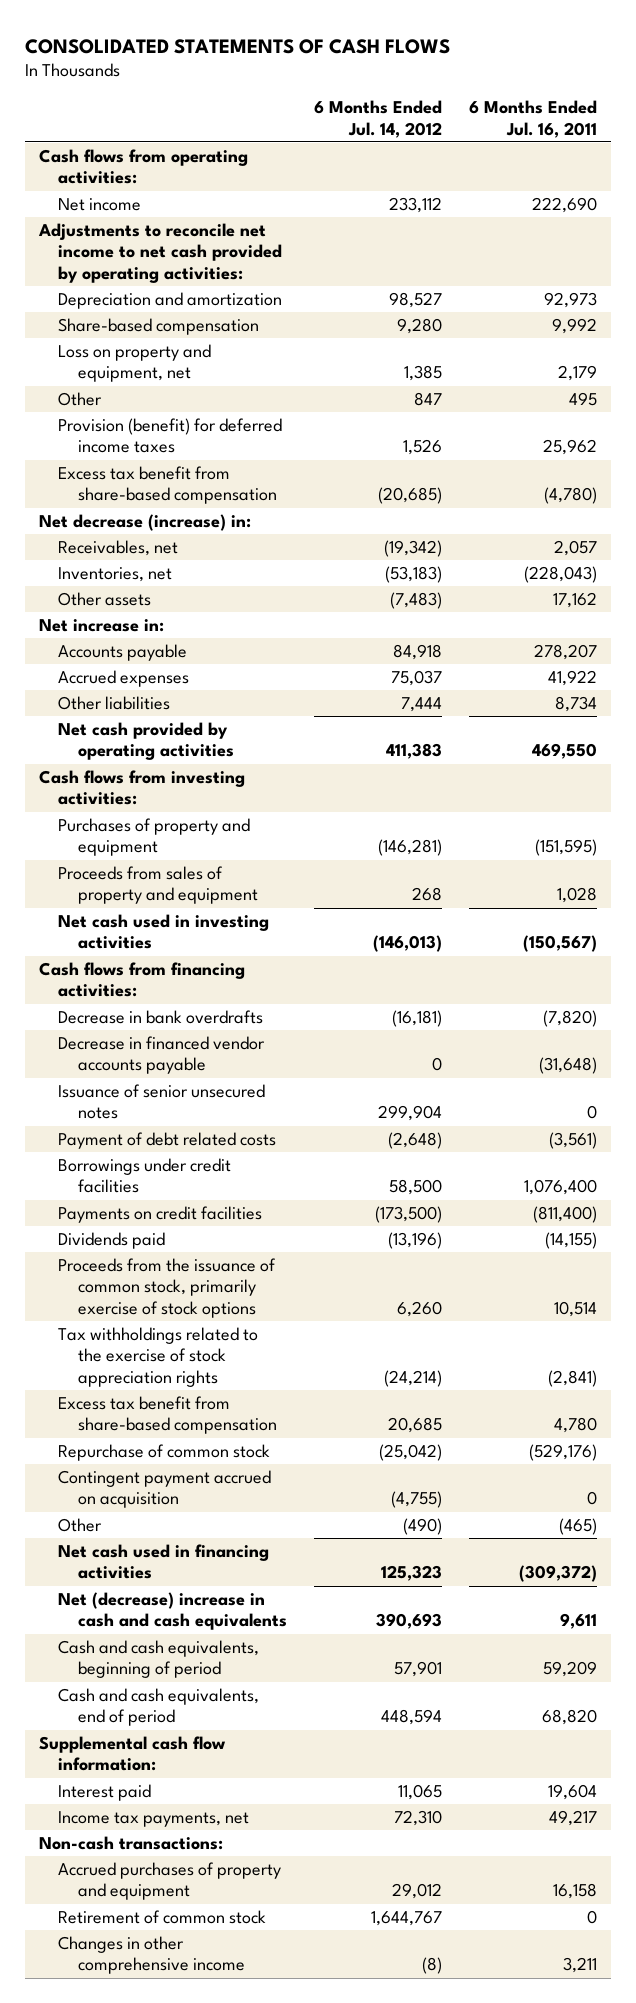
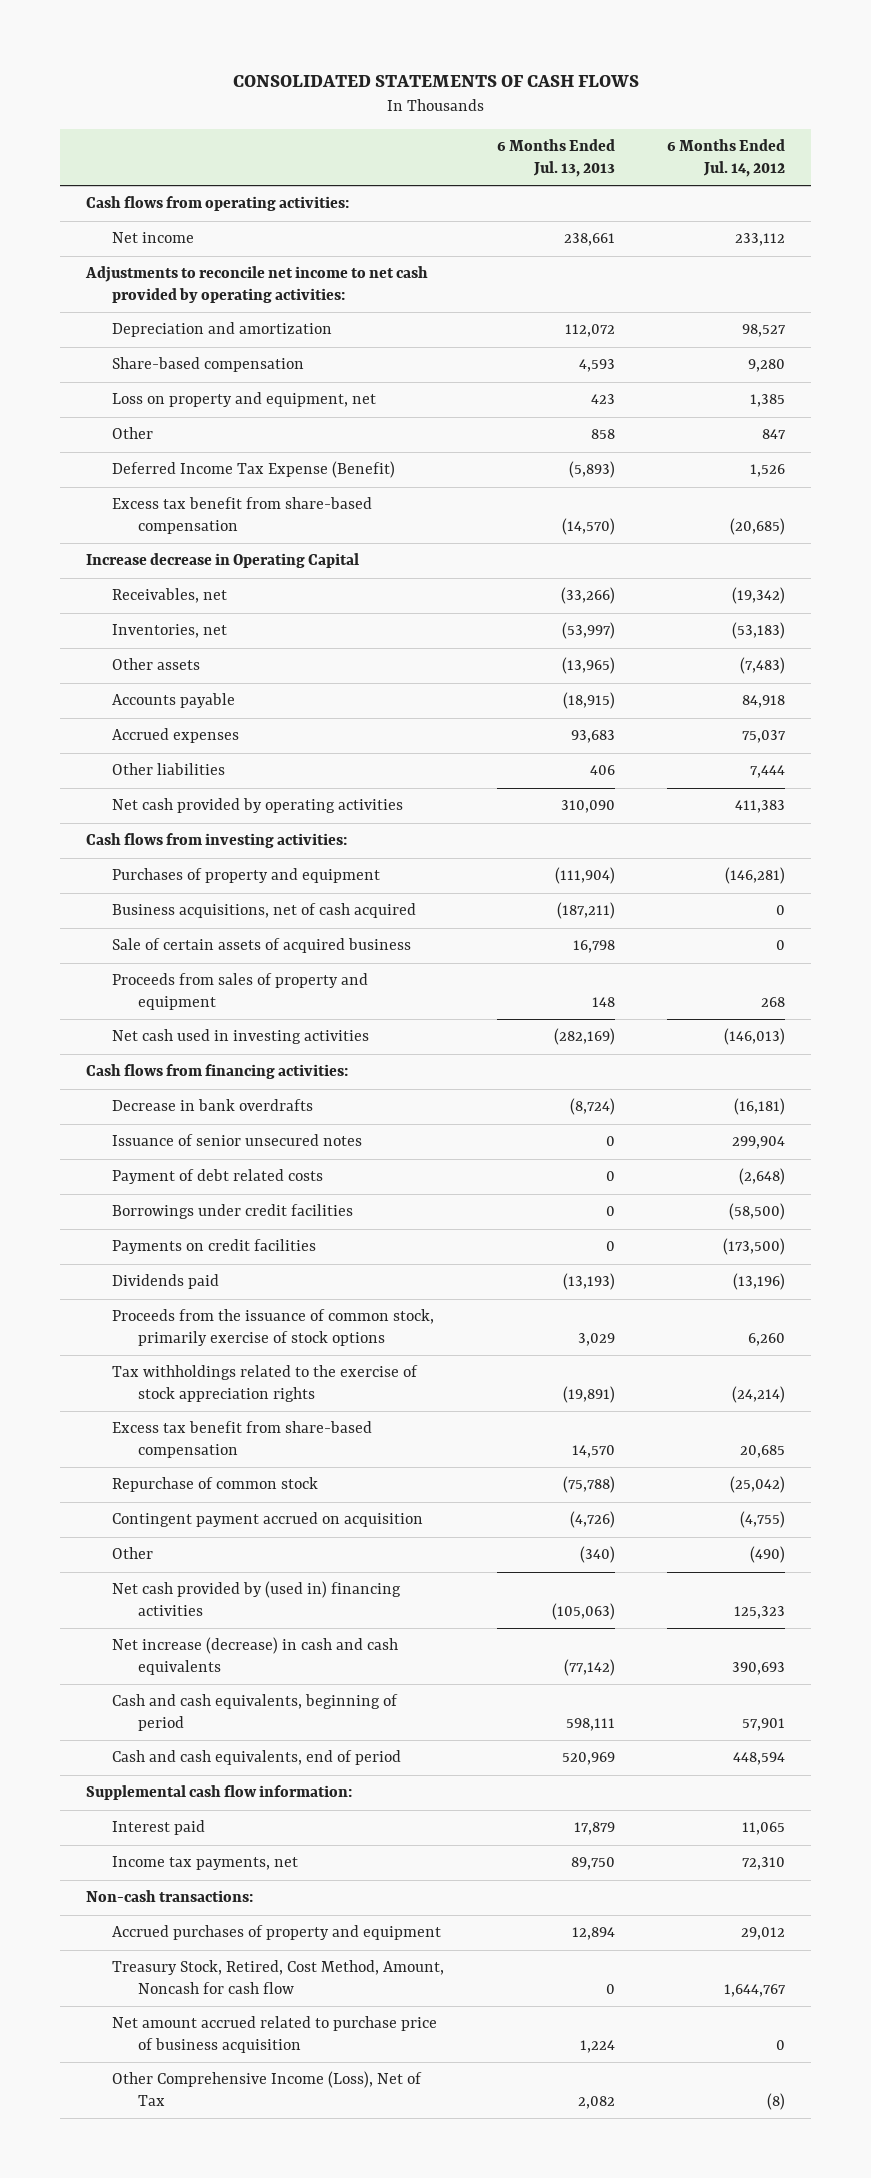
- | 6 Months Ended Jul. 14, 2012 | 6 Months Ended Jul. 16, 2011
+ | 6 Months Ended Jul. 13, 2013 | 6 Months Ended Jul. 14, 2012
- Provision (benefit) for deferred income taxes | 1,526 | 25,962
+ Deferred Income Tax Expense (Benefit) | (5,893) | 1,526
- Net decrease (increase) in:
+ Increase decrease in Operating Capital
- Net increase in:
+ Business acquisitions, net of cash acquired | (187,211) | 0
+ Sale of certain assets of acquired business | 16,798 | 0
- Decrease in financed vendor accounts payable | 0 | (31,648)
- Borrowings under credit facilities | 58,500 | 1,076,400
+ Borrowings under credit facilities | 0 | (58,500)
- Net cash used in financing activities | 125,323 | (309,372)
- Net (decrease) increase in cash and cash equivalents | 390,693 | 9,611
+ Net cash provided by (used in) financing activities | (105,063) | 125,323
+ Net increase (decrease) in cash and cash equivalents | (77,142) | 390,693
- Retirement of common stock | 1,644,767 | 0
- Changes in other comprehensive income | (8) | 3,211
+ Treasury Stock, Retired, Cost Method, Amount, Noncash for cash flow | 0 | 1,644,767
+ Net amount accrued related to purchase price of business acquisition | 1,224 | 0
+ Other Comprehensive Income (Loss), Net of Tax | 2,082 | (8)

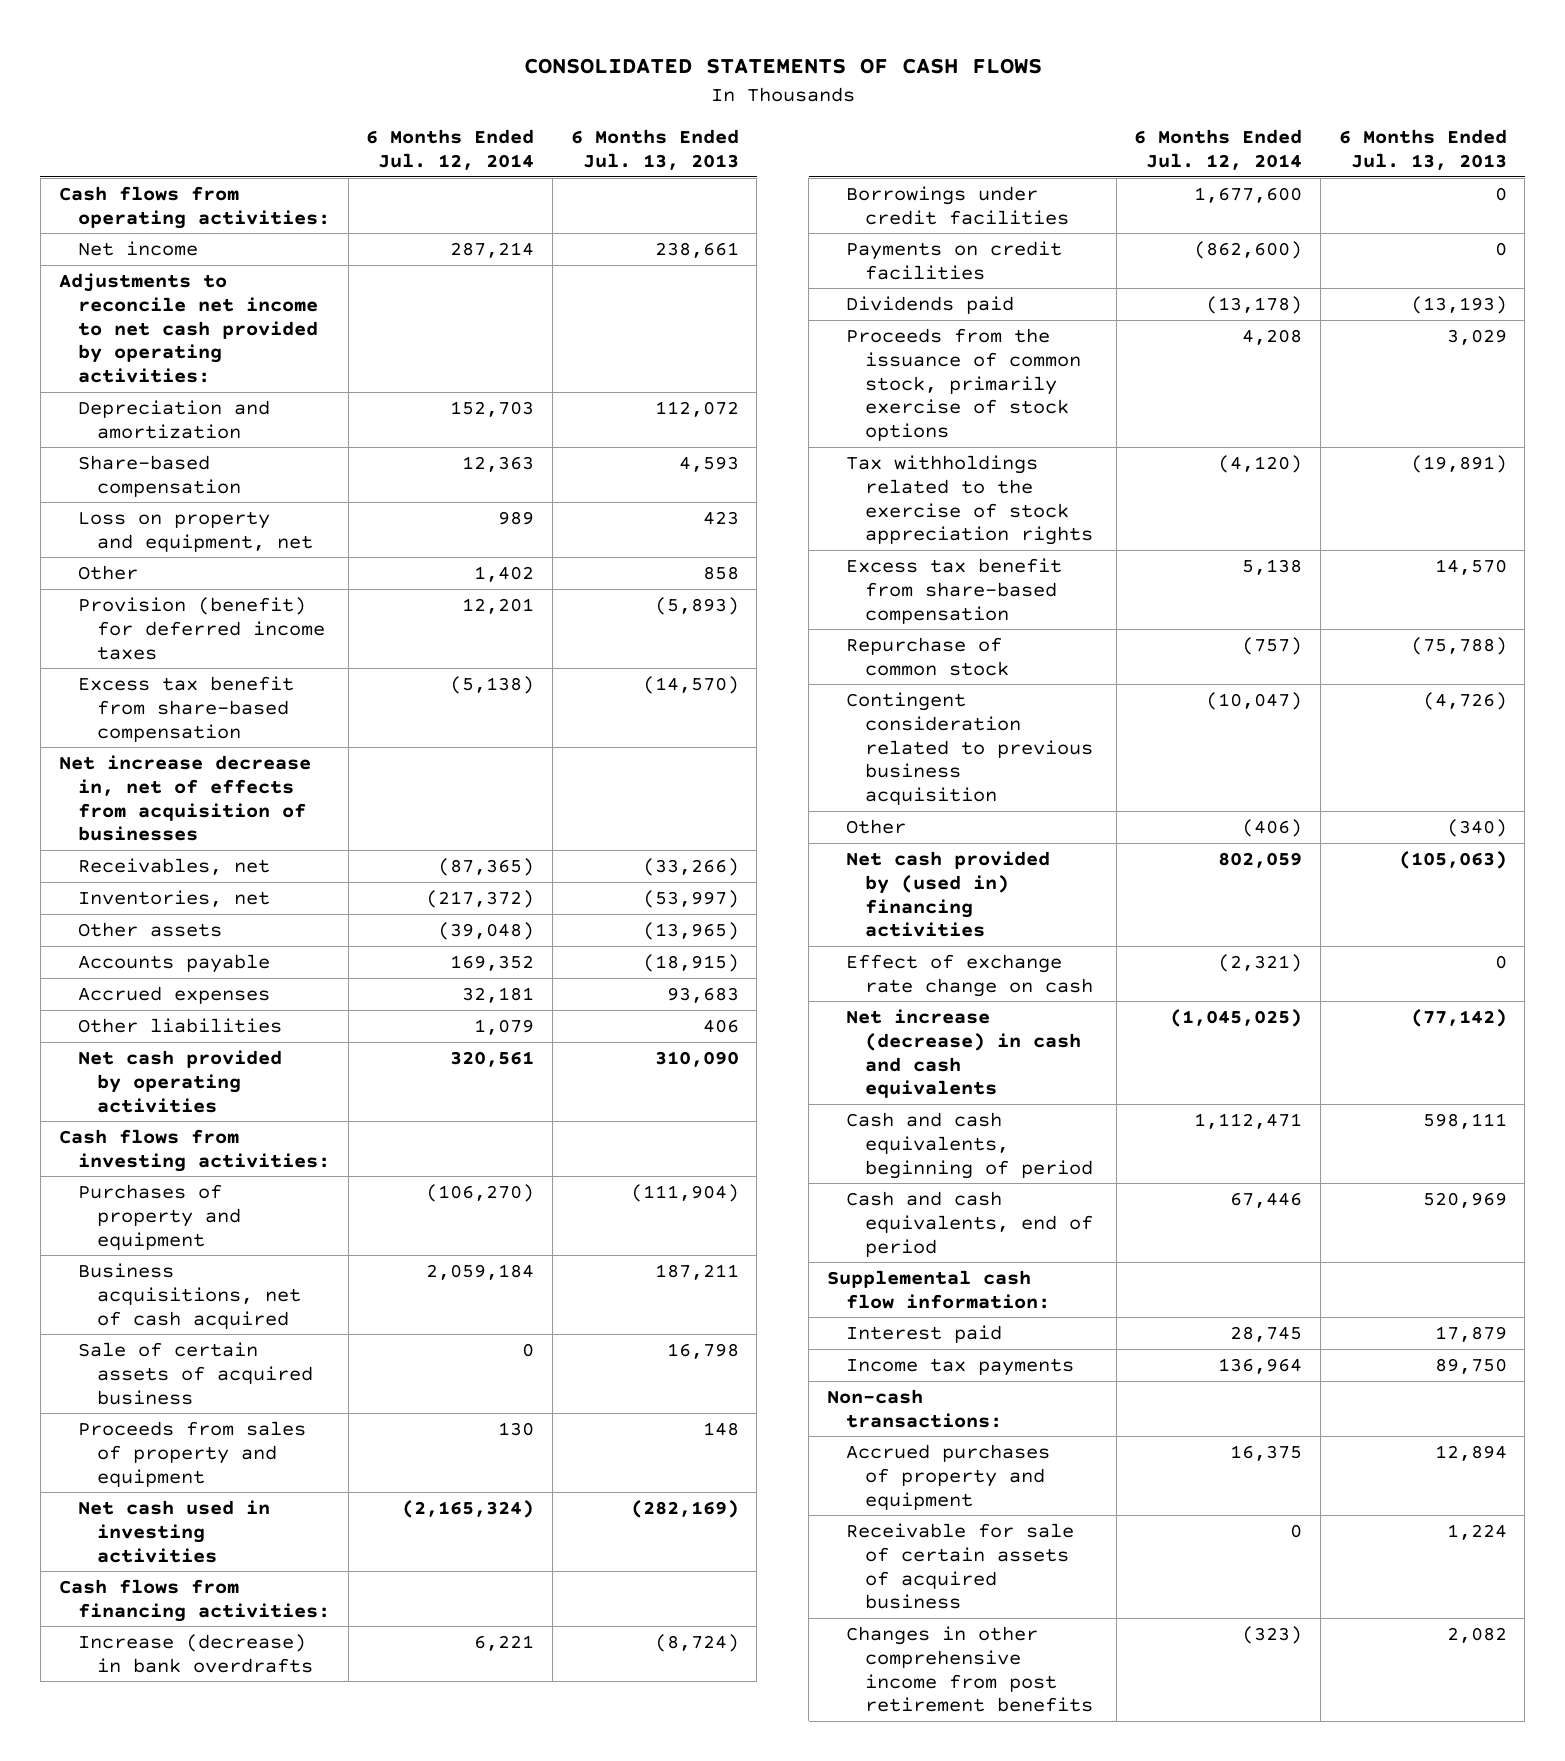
- | 6 Months Ended Jul. 13, 2013 | 6 Months Ended Jul. 14, 2012
+ | 6 Months Ended Jul. 12, 2014 | 6 Months Ended Jul. 13, 2013
- Deferred Income Tax Expense (Benefit) | (5,893) | 1,526
+ Provision (benefit) for deferred income taxes | 12,201 | (5,893)
- Increase decrease in Operating Capital
+ Net increase decrease in, net of effects from acquisition of businesses
- Business acquisitions, net of cash acquired | (187,211) | 0
+ Business acquisitions, net of cash acquired | 2,059,184 | 187,211
- Decrease in bank overdrafts | (8,724) | (16,181)
- Issuance of senior unsecured notes | 0 | 299,904
- Payment of debt related costs | 0 | (2,648)
+ Increase (decrease) in bank overdrafts | 6,221 | (8,724)
- Contingent payment accrued on acquisition | (4,726) | (4,755)
+ Contingent consideration related to previous business acquisition | (10,047) | (4,726)
+ Effect of exchange rate change on cash | (2,321) | 0
- Income tax payments, net | 89,750 | 72,310
+ Income tax payments | 136,964 | 89,750
- Treasury Stock, Retired, Cost Method, Amount, Noncash for cash flow | 0 | 1,644,767
- Net amount accrued related to purchase price of business acquisition | 1,224 | 0
- Other Comprehensive Income (Loss), Net of Tax | 2,082 | (8)
+ Receivable for sale of certain assets of acquired business | 0 | 1,224
+ Changes in other comprehensive income from post retirement benefits | (323) | 2,082

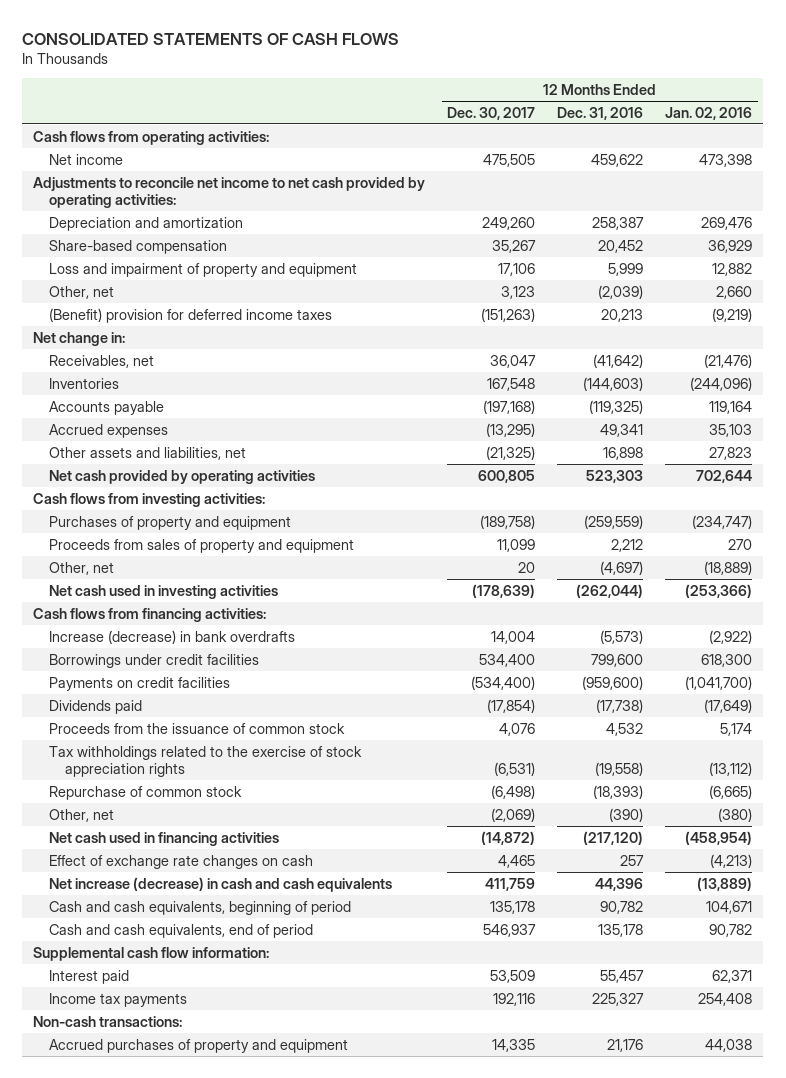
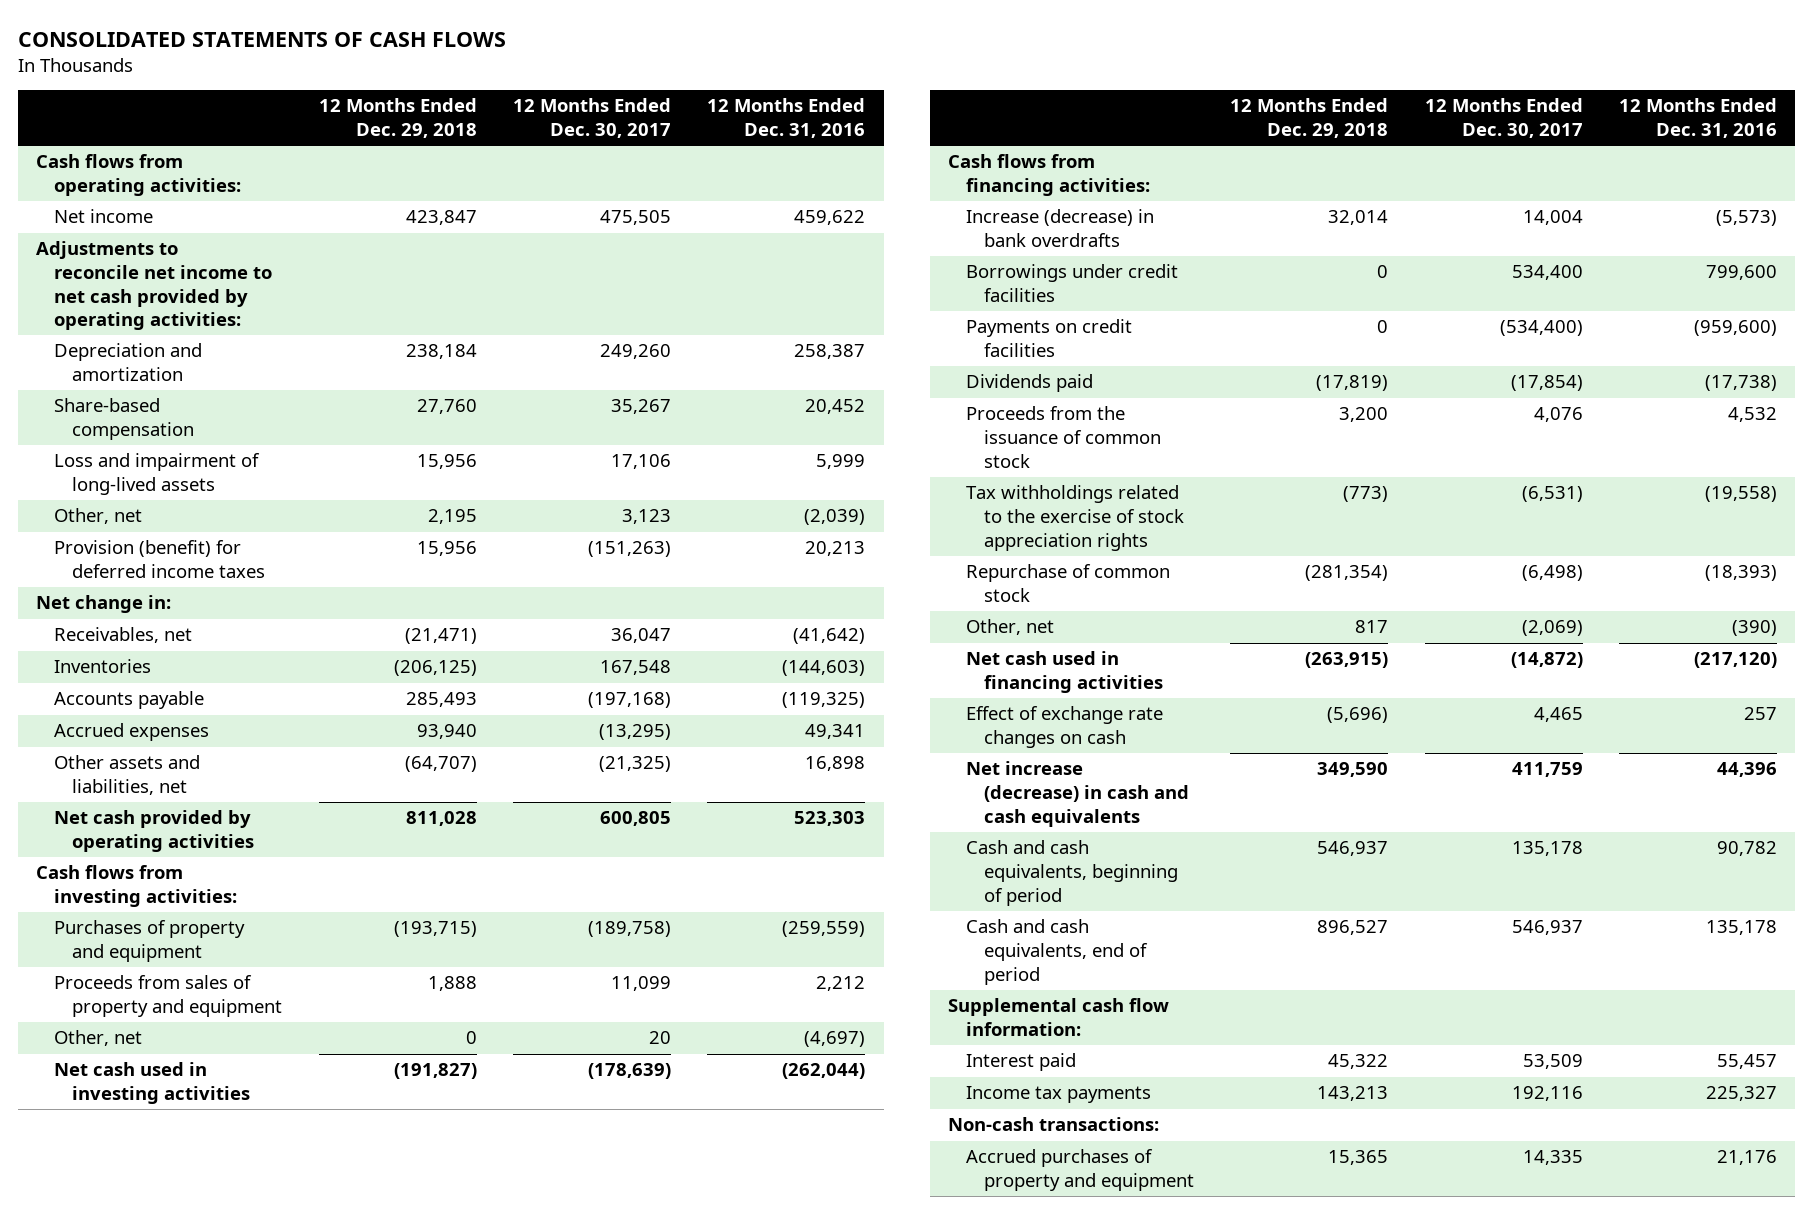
- | 12 Months Ended Dec. 30, 2017 | 12 Months Ended Dec. 31, 2016 | 12 Months Ended Jan. 02, 2016
+ | 12 Months Ended Dec. 29, 2018 | 12 Months Ended Dec. 30, 2017 | 12 Months Ended Dec. 31, 2016
- Loss and impairment of property and equipment | 17,106 | 5,999 | 12,882
+ Loss and impairment of long-lived assets | 15,956 | 17,106 | 5,999
- (Benefit) provision for deferred income taxes | (151,263) | 20,213 | (9,219)
+ Provision (benefit) for deferred income taxes | 15,956 | (151,263) | 20,213

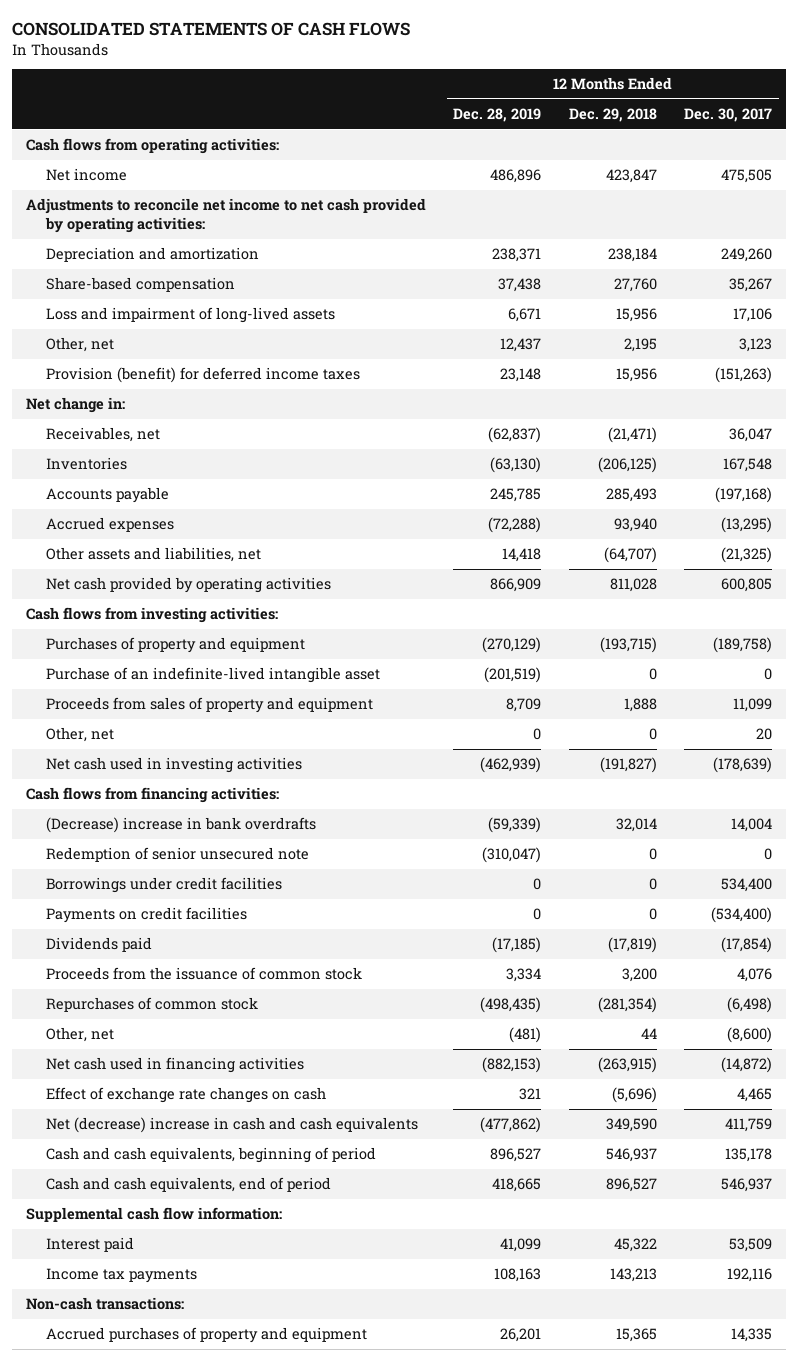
- | 12 Months Ended Dec. 29, 2018 | 12 Months Ended Dec. 30, 2017 | 12 Months Ended Dec. 31, 2016
+ | 12 Months Ended Dec. 28, 2019 | 12 Months Ended Dec. 29, 2018 | 12 Months Ended Dec. 30, 2017
+ Purchase of an indefinite-lived intangible asset | (201,519) | 0 | 0
- Increase (decrease) in bank overdrafts | 32,014 | 14,004 | (5,573)
+ (Decrease) increase in bank overdrafts | (59,339) | 32,014 | 14,004
+ Redemption of senior unsecured note | (310,047) | 0 | 0
- Tax withholdings related to the exercise of stock appreciation rights | (773) | (6,531) | (19,558)
- Repurchase of common stock | (281,354) | (6,498) | (18,393)
- Other, net | 817 | (2,069) | (390)
+ Repurchases of common stock | (498,435) | (281,354) | (6,498)
+ Other, net | (481) | 44 | (8,600)
- Net increase (decrease) in cash and cash equivalents | 349,590 | 411,759 | 44,396
+ Net (decrease) increase in cash and cash equivalents | (477,862) | 349,590 | 411,759

